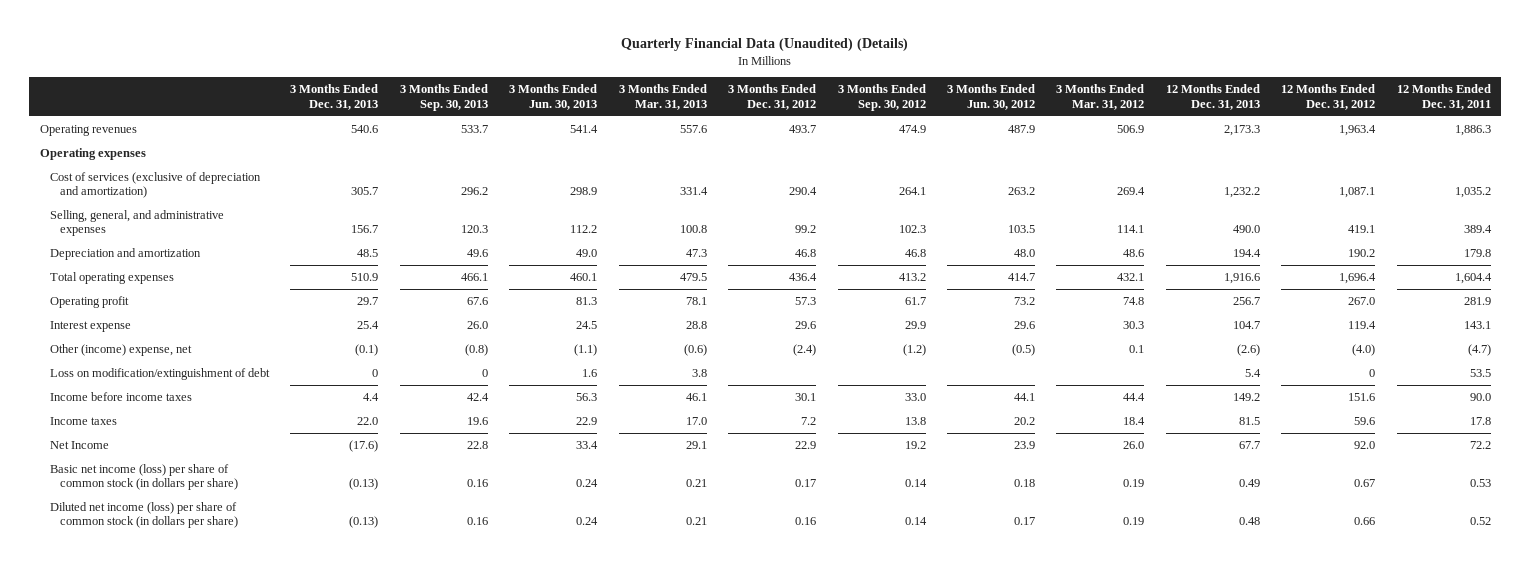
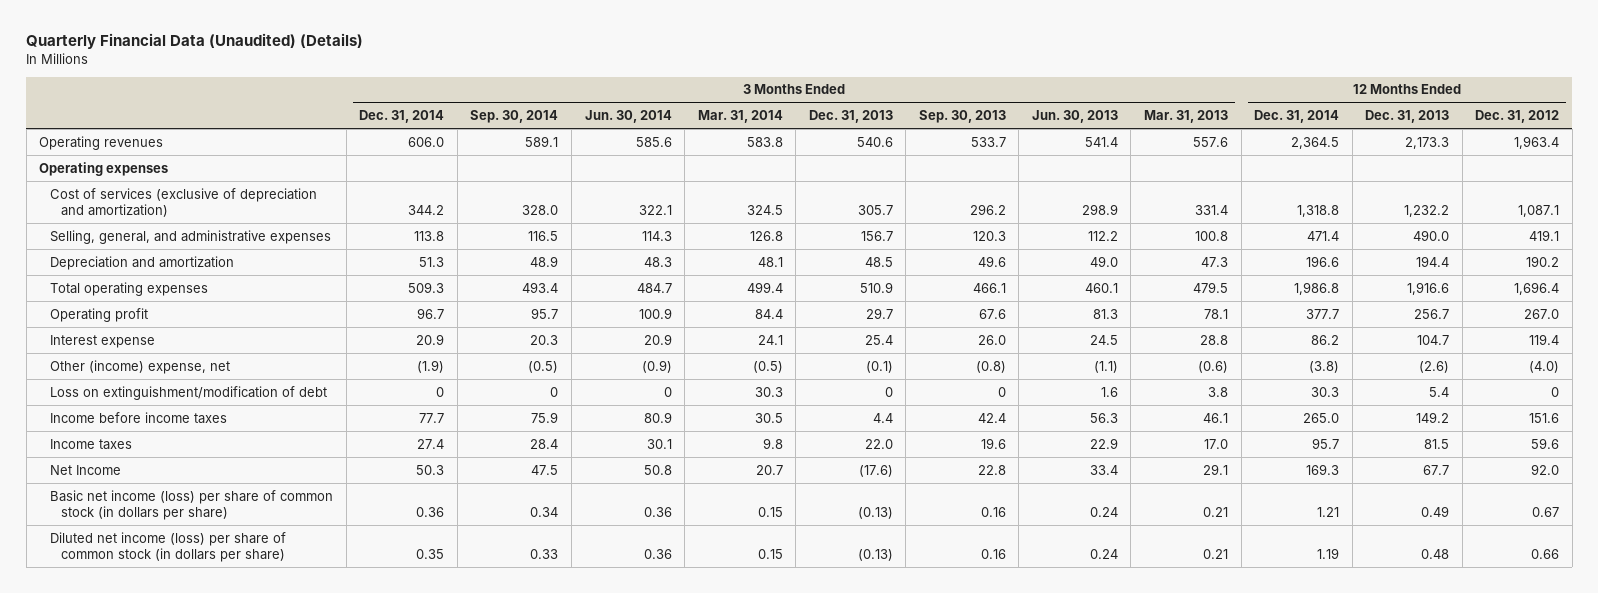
- | 3 Months Ended Dec. 31, 2013 | 3 Months Ended Sep. 30, 2013 | 3 Months Ended Jun. 30, 2013 | 3 Months Ended Mar. 31, 2013 | 3 Months Ended Dec. 31, 2012 | 3 Months Ended Sep. 30, 2012 | 3 Months Ended Jun. 30, 2012 | 3 Months Ended Mar. 31, 2012 | 12 Months Ended Dec. 31, 2013 | 12 Months Ended Dec. 31, 2012 | 12 Months Ended Dec. 31, 2011
+ | 3 Months Ended Dec. 31, 2014 | 3 Months Ended Sep. 30, 2014 | 3 Months Ended Jun. 30, 2014 | 3 Months Ended Mar. 31, 2014 | 3 Months Ended Dec. 31, 2013 | 3 Months Ended Sep. 30, 2013 | 3 Months Ended Jun. 30, 2013 | 3 Months Ended Mar. 31, 2013 | 12 Months Ended Dec. 31, 2014 | 12 Months Ended Dec. 31, 2013 | 12 Months Ended Dec. 31, 2012
- Loss on modification/extinguishment of debt | 0 | 0 | 1.6 | 3.8 | | | | | 5.4 | 0 | 53.5
+ Loss on extinguishment/modification of debt | 0 | 0 | 0 | 30.3 | 0 | 0 | 1.6 | 3.8 | 30.3 | 5.4 | 0

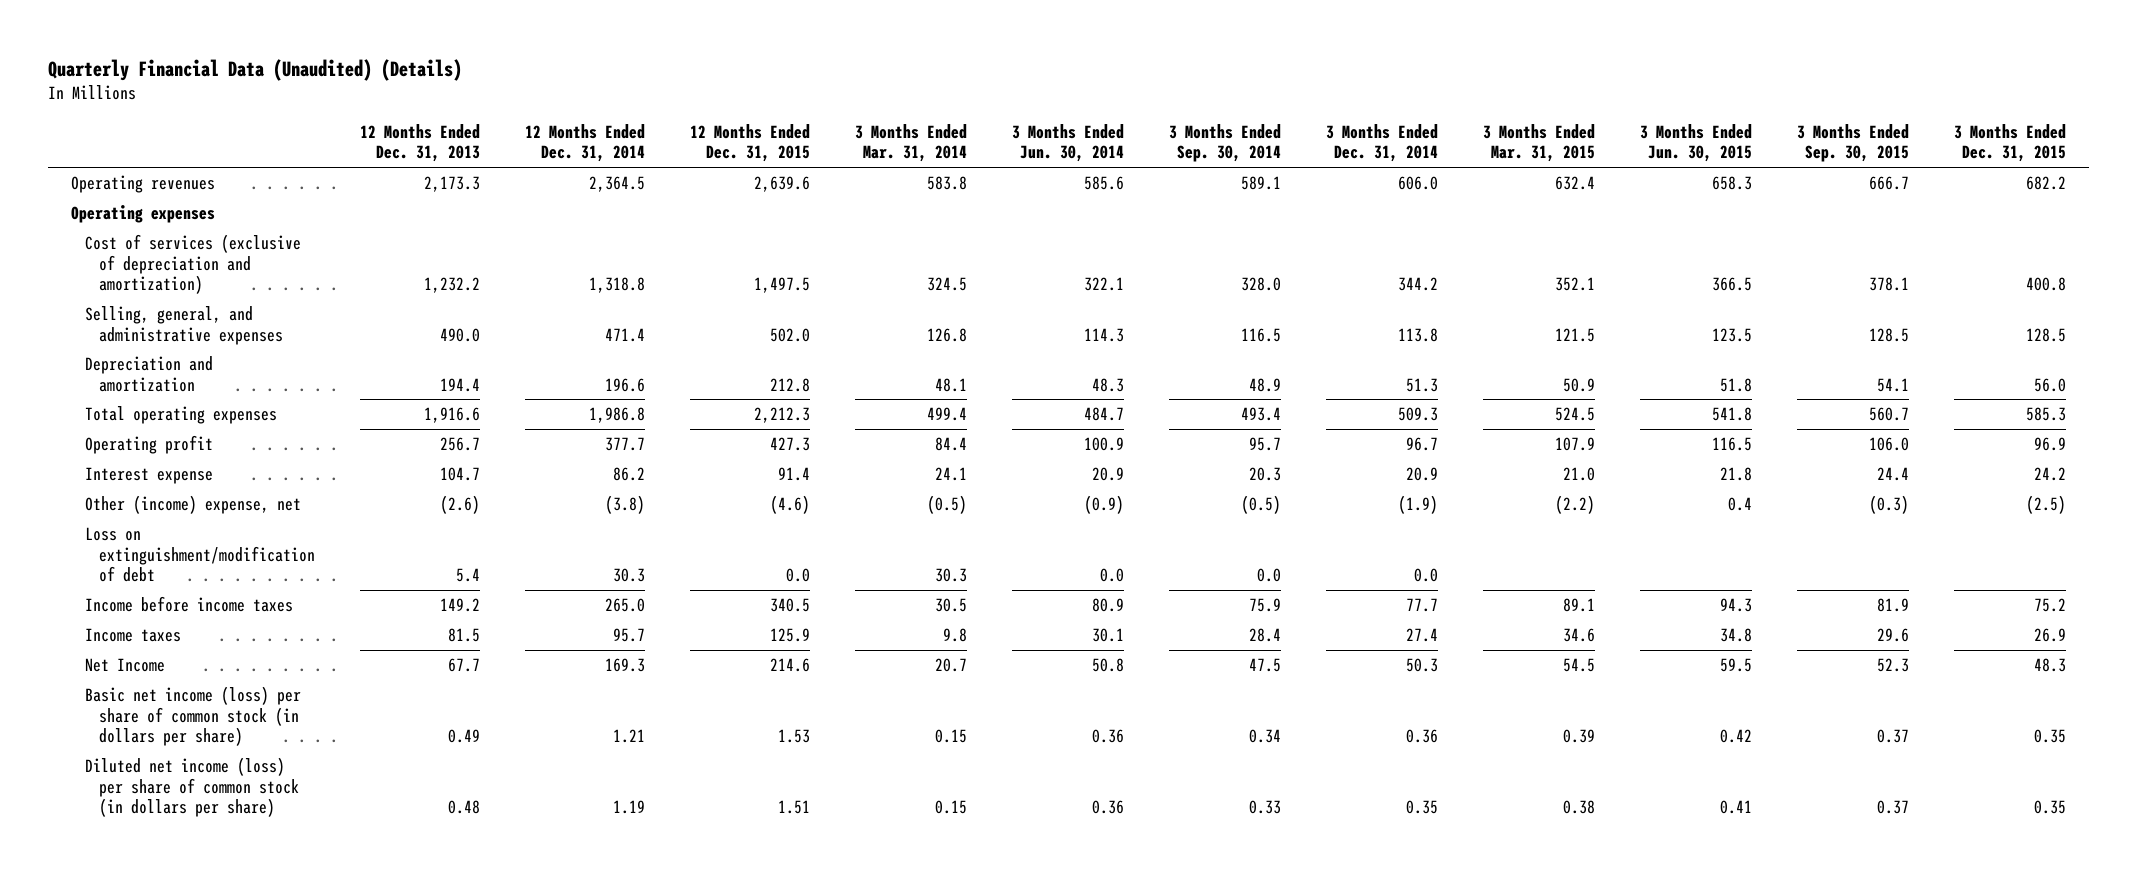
- | 3 Months Ended Dec. 31, 2014 | 3 Months Ended Sep. 30, 2014 | 3 Months Ended Jun. 30, 2014 | 3 Months Ended Mar. 31, 2014 | 3 Months Ended Dec. 31, 2013 | 3 Months Ended Sep. 30, 2013 | 3 Months Ended Jun. 30, 2013 | 3 Months Ended Mar. 31, 2013 | 12 Months Ended Dec. 31, 2014 | 12 Months Ended Dec. 31, 2013 | 12 Months Ended Dec. 31, 2012
+ | 12 Months Ended Dec. 31, 2013 | 12 Months Ended Dec. 31, 2014 | 12 Months Ended Dec. 31, 2015 | 3 Months Ended Mar. 31, 2014 | 3 Months Ended Jun. 30, 2014 | 3 Months Ended Sep. 30, 2014 | 3 Months Ended Dec. 31, 2014 | 3 Months Ended Mar. 31, 2015 | 3 Months Ended Jun. 30, 2015 | 3 Months Ended Sep. 30, 2015 | 3 Months Ended Dec. 31, 2015
- Loss on extinguishment/modification of debt | 0 | 0 | 0 | 30.3 | 0 | 0 | 1.6 | 3.8 | 30.3 | 5.4 | 0
+ Loss on extinguishment/modification of debt | 5.4 | 30.3 | 0.0 | 30.3 | 0.0 | 0.0 | 0.0 | | | |

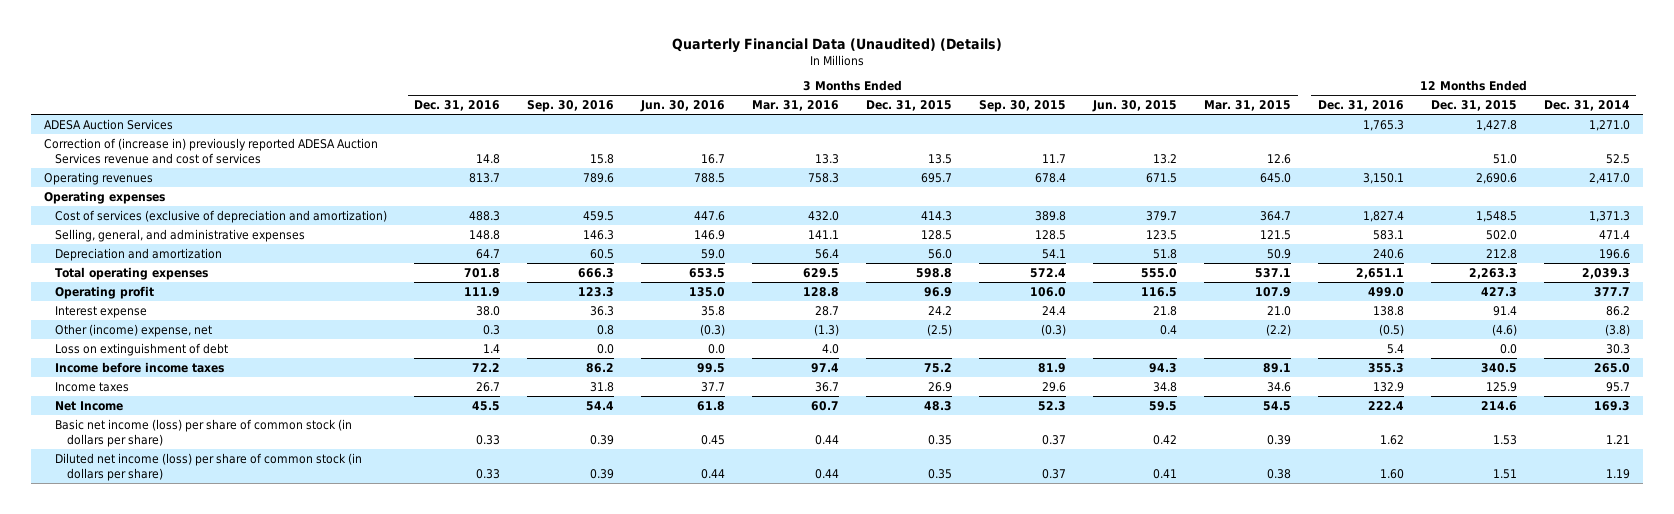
- | 12 Months Ended Dec. 31, 2013 | 12 Months Ended Dec. 31, 2014 | 12 Months Ended Dec. 31, 2015 | 3 Months Ended Mar. 31, 2014 | 3 Months Ended Jun. 30, 2014 | 3 Months Ended Sep. 30, 2014 | 3 Months Ended Dec. 31, 2014 | 3 Months Ended Mar. 31, 2015 | 3 Months Ended Jun. 30, 2015 | 3 Months Ended Sep. 30, 2015 | 3 Months Ended Dec. 31, 2015
+ | 3 Months Ended Dec. 31, 2016 | 3 Months Ended Sep. 30, 2016 | 3 Months Ended Jun. 30, 2016 | 3 Months Ended Mar. 31, 2016 | 3 Months Ended Dec. 31, 2015 | 3 Months Ended Sep. 30, 2015 | 3 Months Ended Jun. 30, 2015 | 3 Months Ended Mar. 31, 2015 | 12 Months Ended Dec. 31, 2016 | 12 Months Ended Dec. 31, 2015 | 12 Months Ended Dec. 31, 2014
- Operating revenues | 2,173.3 | 2,364.5 | 2,639.6 | 583.8 | 585.6 | 589.1 | 606.0 | 632.4 | 658.3 | 666.7 | 682.2
+ ADESA Auction Services | | | | | | | | | 1,765.3 | 1,427.8 | 1,271.0
+ Correction of (increase in) previously reported ADESA Auction Services revenue and cost of services | 14.8 | 15.8 | 16.7 | 13.3 | 13.5 | 11.7 | 13.2 | 12.6 | | 51.0 | 52.5
+ Operating revenues | 813.7 | 789.6 | 788.5 | 758.3 | 695.7 | 678.4 | 671.5 | 645.0 | 3,150.1 | 2,690.6 | 2,417.0
- Cost of services (exclusive of depreciation and amortization) | 1,232.2 | 1,318.8 | 1,497.5 | 324.5 | 322.1 | 328.0 | 344.2 | 352.1 | 366.5 | 378.1 | 400.8
+ Cost of services (exclusive of depreciation and amortization) | 488.3 | 459.5 | 447.6 | 432.0 | 414.3 | 389.8 | 379.7 | 364.7 | 1,827.4 | 1,548.5 | 1,371.3
- Total operating expenses | 1,916.6 | 1,986.8 | 2,212.3 | 499.4 | 484.7 | 493.4 | 509.3 | 524.5 | 541.8 | 560.7 | 585.3
+ Total operating expenses | 701.8 | 666.3 | 653.5 | 629.5 | 598.8 | 572.4 | 555.0 | 537.1 | 2,651.1 | 2,263.3 | 2,039.3
- Loss on extinguishment/modification of debt | 5.4 | 30.3 | 0.0 | 30.3 | 0.0 | 0.0 | 0.0 | | | |
+ Loss on extinguishment of debt | 1.4 | 0.0 | 0.0 | 4.0 | | | | | 5.4 | 0.0 | 30.3

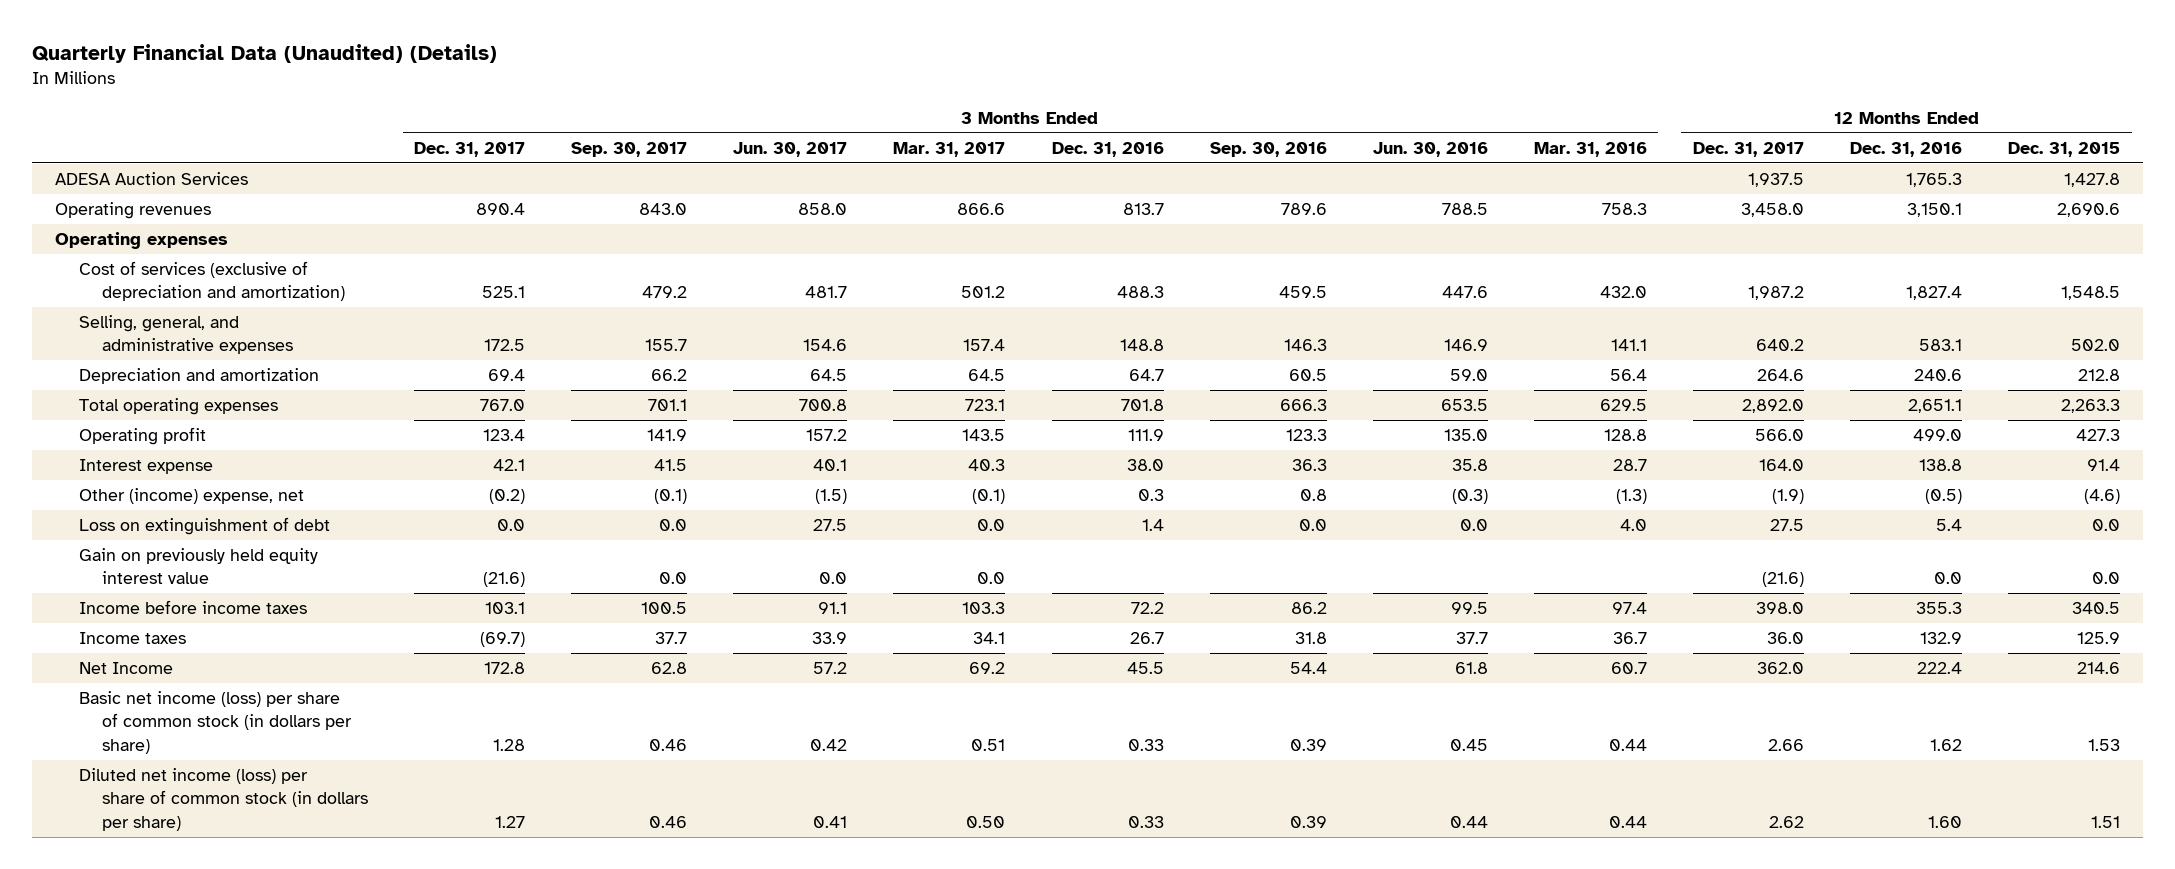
- | 3 Months Ended Dec. 31, 2016 | 3 Months Ended Sep. 30, 2016 | 3 Months Ended Jun. 30, 2016 | 3 Months Ended Mar. 31, 2016 | 3 Months Ended Dec. 31, 2015 | 3 Months Ended Sep. 30, 2015 | 3 Months Ended Jun. 30, 2015 | 3 Months Ended Mar. 31, 2015 | 12 Months Ended Dec. 31, 2016 | 12 Months Ended Dec. 31, 2015 | 12 Months Ended Dec. 31, 2014
+ | 3 Months Ended Dec. 31, 2017 | 3 Months Ended Sep. 30, 2017 | 3 Months Ended Jun. 30, 2017 | 3 Months Ended Mar. 31, 2017 | 3 Months Ended Dec. 31, 2016 | 3 Months Ended Sep. 30, 2016 | 3 Months Ended Jun. 30, 2016 | 3 Months Ended Mar. 31, 2016 | 12 Months Ended Dec. 31, 2017 | 12 Months Ended Dec. 31, 2016 | 12 Months Ended Dec. 31, 2015
- Correction of (increase in) previously reported ADESA Auction Services revenue and cost of services | 14.8 | 15.8 | 16.7 | 13.3 | 13.5 | 11.7 | 13.2 | 12.6 | | 51.0 | 52.5
+ Gain on previously held equity interest value | (21.6) | 0.0 | 0.0 | 0.0 | | | | | (21.6) | 0.0 | 0.0

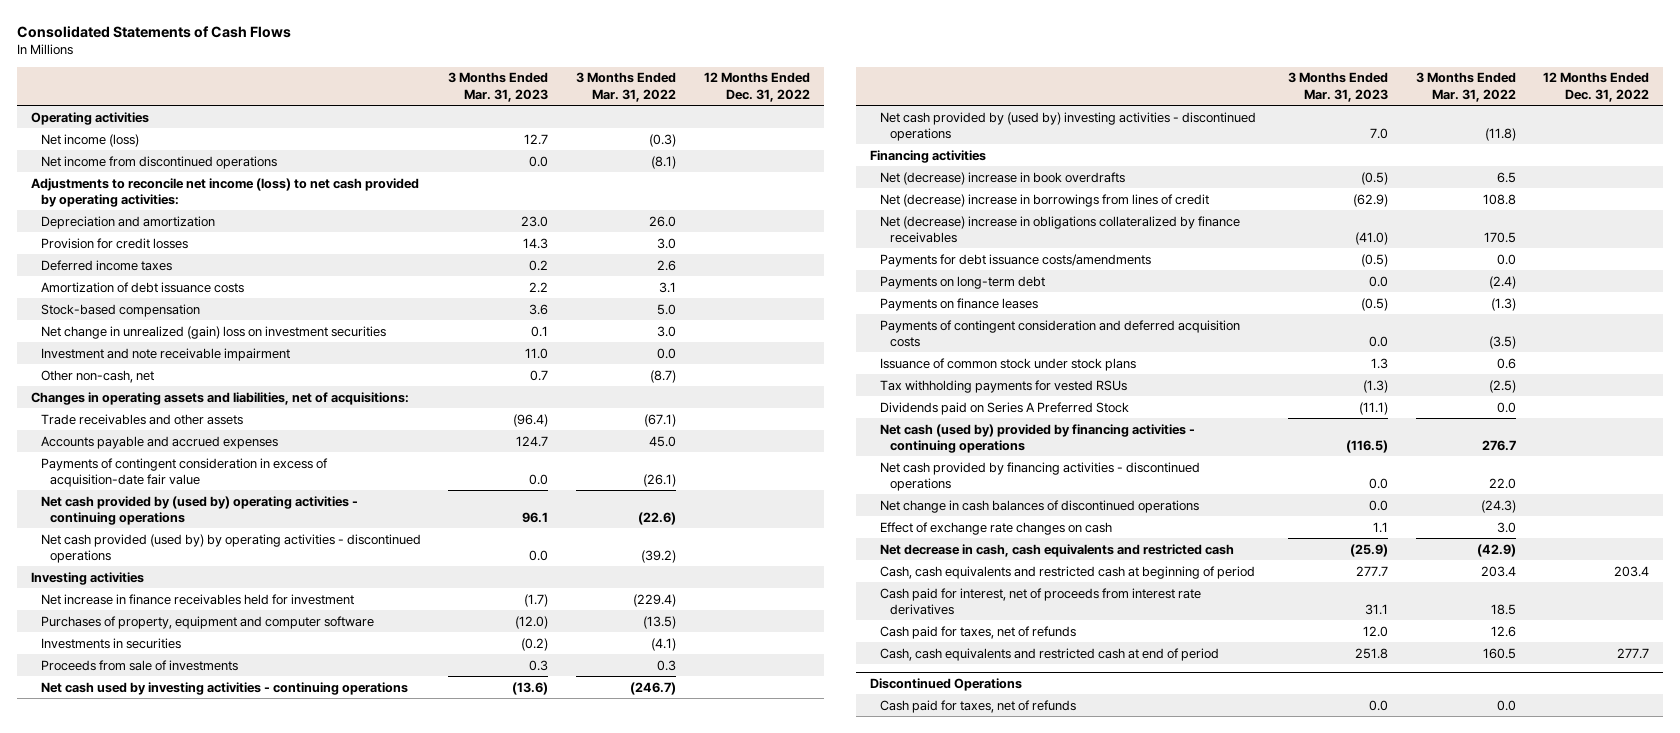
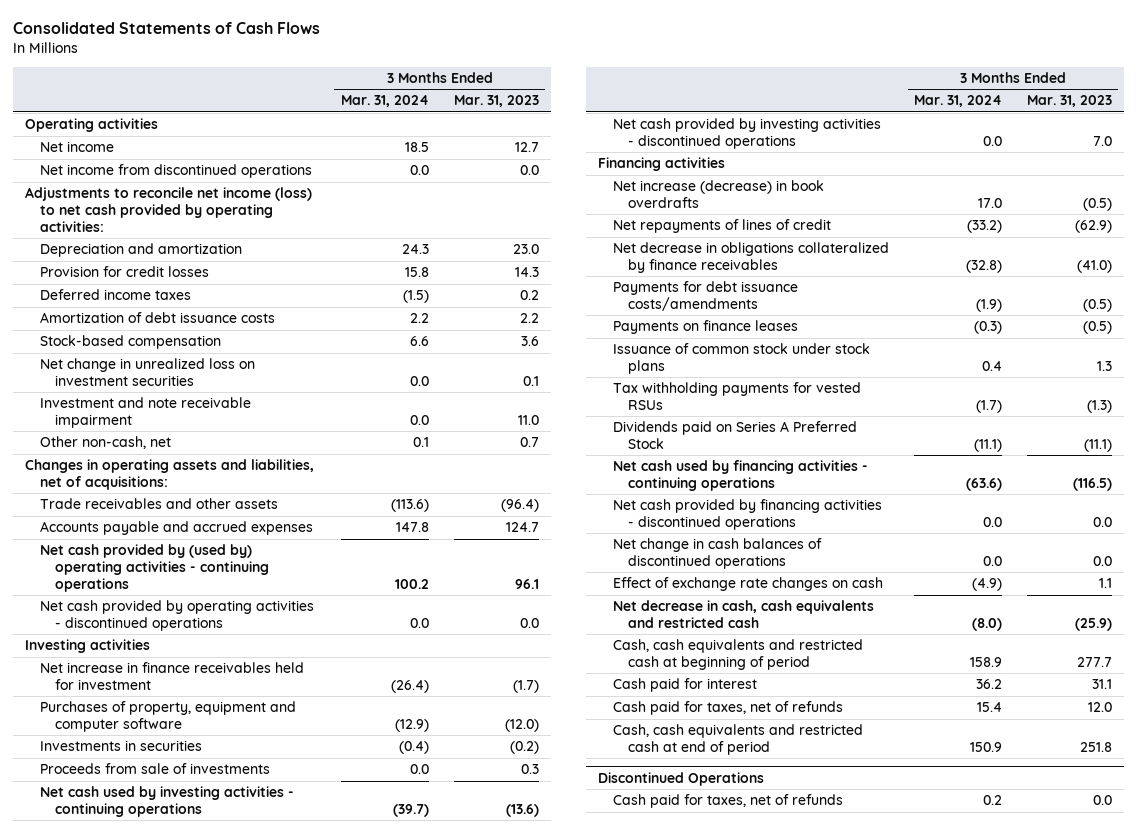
- | 3 Months Ended Mar. 31, 2023 | 3 Months Ended Mar. 31, 2022 | 12 Months Ended Dec. 31, 2022
+ | 3 Months Ended Mar. 31, 2024 | 3 Months Ended Mar. 31, 2023
- Net income (loss) | 12.7 | (0.3) |
+ Net income | 18.5 | 12.7
- Net change in unrealized (gain) loss on investment securities | 0.1 | 3.0 |
+ Net change in unrealized loss on investment securities | 0.0 | 0.1
- Payments of contingent consideration in excess of acquisition-date fair value | 0.0 | (26.1) |
- Net cash provided (used by) by operating activities - discontinued operations | 0.0 | (39.2) |
+ Net cash provided by operating activities - discontinued operations | 0.0 | 0.0
- Net cash provided by (used by) investing activities - discontinued operations | 7.0 | (11.8) |
+ Net cash provided by investing activities - discontinued operations | 0.0 | 7.0
- Net (decrease) increase in book overdrafts | (0.5) | 6.5 |
- Net (decrease) increase in borrowings from lines of credit | (62.9) | 108.8 |
- Net (decrease) increase in obligations collateralized by finance receivables | (41.0) | 170.5 |
+ Net increase (decrease) in book overdrafts | 17.0 | (0.5)
+ Net repayments of lines of credit | (33.2) | (62.9)
+ Net decrease in obligations collateralized by finance receivables | (32.8) | (41.0)
- Payments on long-term debt | 0.0 | (2.4) |
- Payments of contingent consideration and deferred acquisition costs | 0.0 | (3.5) |
- Net cash (used by) provided by financing activities - continuing operations | (116.5) | 276.7 |
+ Net cash used by financing activities - continuing operations | (63.6) | (116.5)
- Cash paid for interest, net of proceeds from interest rate derivatives | 31.1 | 18.5 |
+ Cash paid for interest | 36.2 | 31.1

